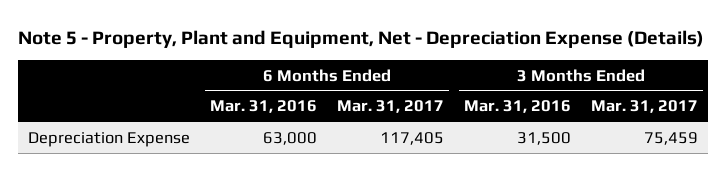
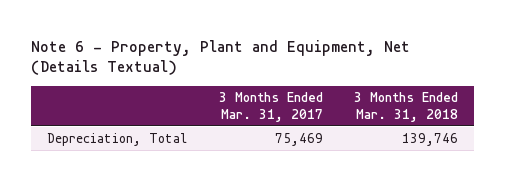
- Note 5 - Property, Plant and Equipment, Net - Depreciation Expense (Details)
+ Note 6 - Property, Plant and Equipment, Net (Details Textual)
- | 6 Months Ended Mar. 31, 2016 | 6 Months Ended Mar. 31, 2017 | 3 Months Ended Mar. 31, 2016 | 3 Months Ended Mar. 31, 2017
+ | 3 Months Ended Mar. 31, 2017 | 3 Months Ended Mar. 31, 2018
- Depreciation Expense | 63,000 | 117,405 | 31,500 | 75,459
+ Depreciation, Total | 75,469 | 139,746

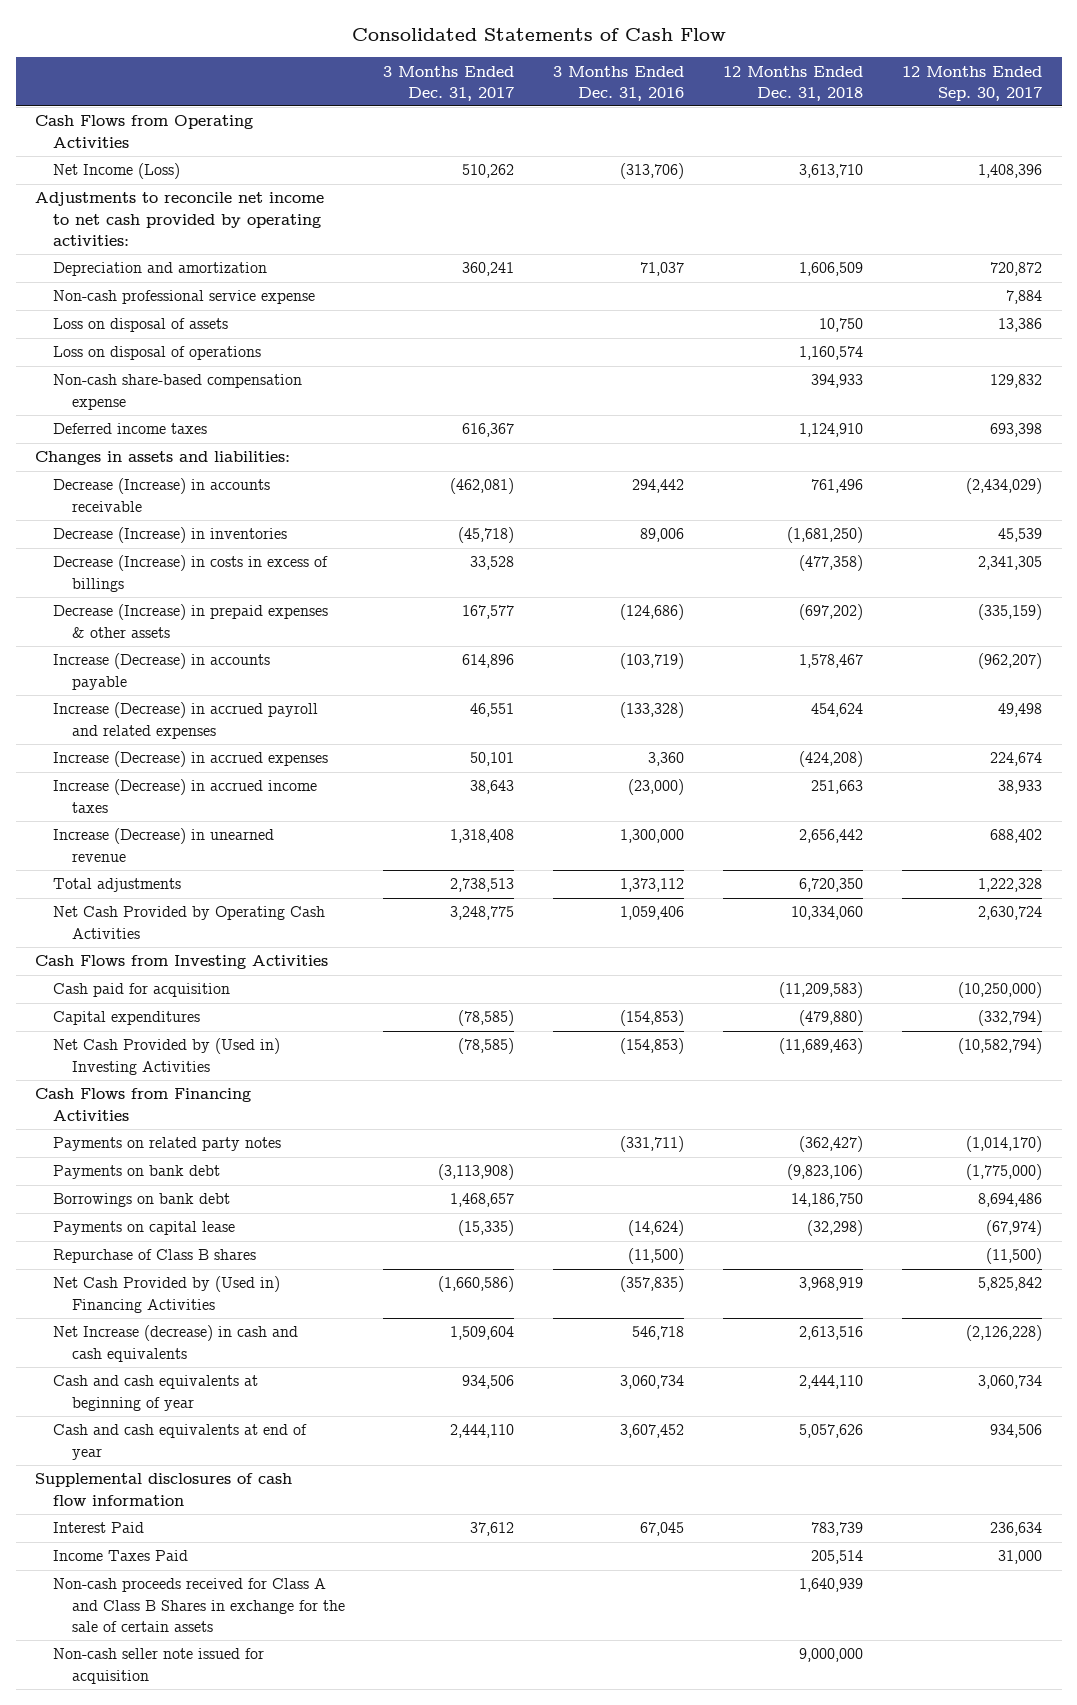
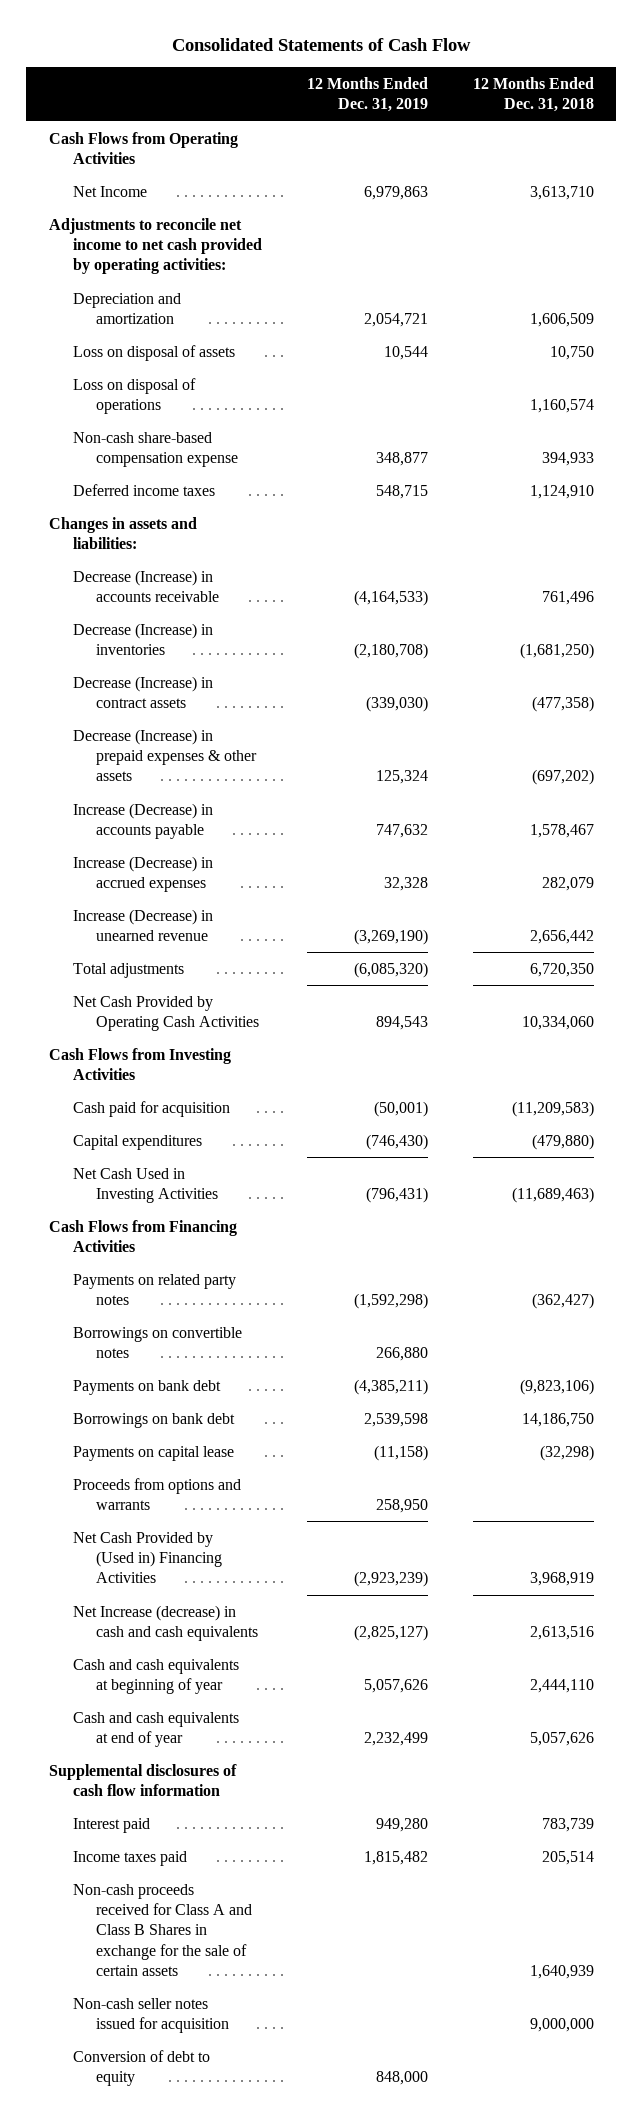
- | 3 Months Ended Dec. 31, 2017 | 3 Months Ended Dec. 31, 2016 | 12 Months Ended Dec. 31, 2018 | 12 Months Ended Sep. 30, 2017
+ | 12 Months Ended Dec. 31, 2019 | 12 Months Ended Dec. 31, 2018
- Net Income (Loss) | 510,262 | (313,706) | 3,613,710 | 1,408,396
+ Net Income | 6,979,863 | 3,613,710
- Non-cash professional service expense | | | | 7,884
- Decrease (Increase) in costs in excess of billings | 33,528 | | (477,358) | 2,341,305
+ Decrease (Increase) in contract assets | (339,030) | (477,358)
- Increase (Decrease) in accrued payroll and related expenses | 46,551 | (133,328) | 454,624 | 49,498
- Increase (Decrease) in accrued expenses | 50,101 | 3,360 | (424,208) | 224,674
- Increase (Decrease) in accrued income taxes | 38,643 | (23,000) | 251,663 | 38,933
+ Increase (Decrease) in accrued expenses | 32,328 | 282,079
- Net Cash Provided by (Used in) Investing Activities | (78,585) | (154,853) | (11,689,463) | (10,582,794)
+ Net Cash Used in Investing Activities | (796,431) | (11,689,463)
+ Borrowings on convertible notes | 266,880 |
- Repurchase of Class B shares | | (11,500) | | (11,500)
+ Proceeds from options and warrants | 258,950 |
- Interest Paid | 37,612 | 67,045 | 783,739 | 236,634
- Income Taxes Paid | | | 205,514 | 31,000
+ Interest paid | 949,280 | 783,739
+ Income taxes paid | 1,815,482 | 205,514
- Non-cash seller note issued for acquisition | | | 9,000,000 |
+ Non-cash seller notes issued for acquisition | | 9,000,000
+ Conversion of debt to equity | 848,000 |

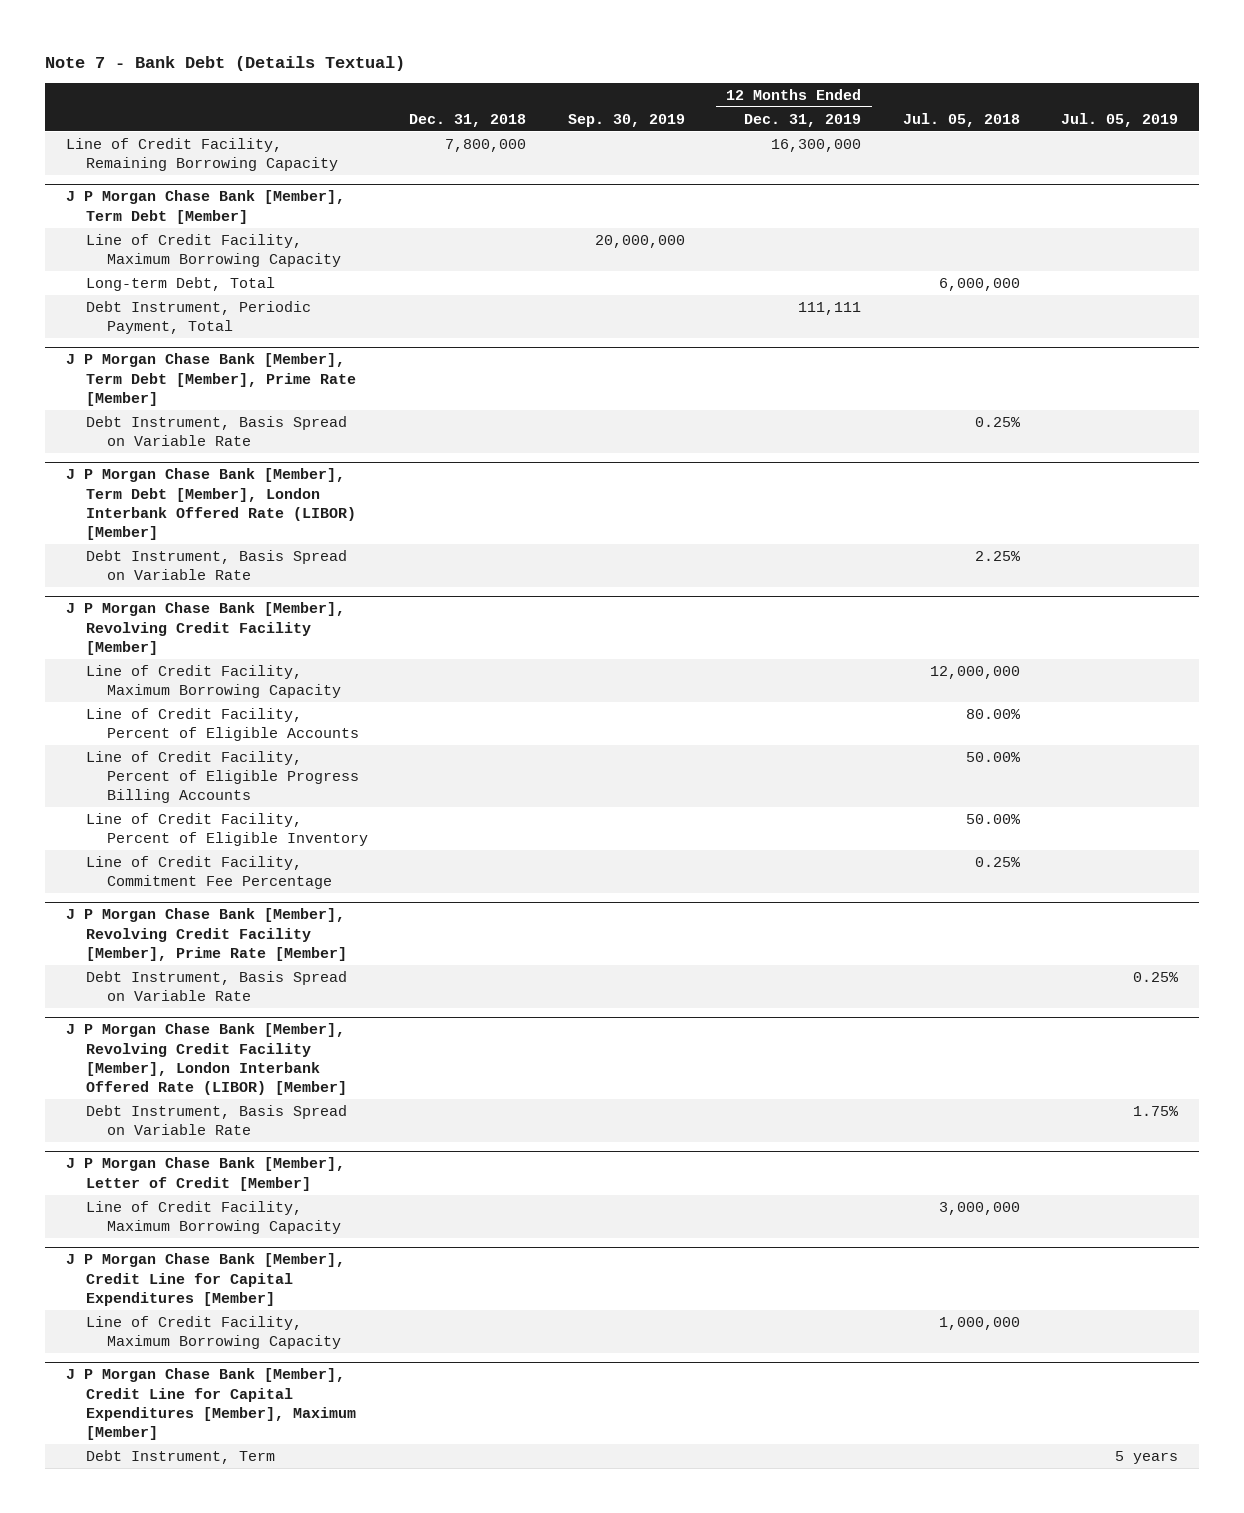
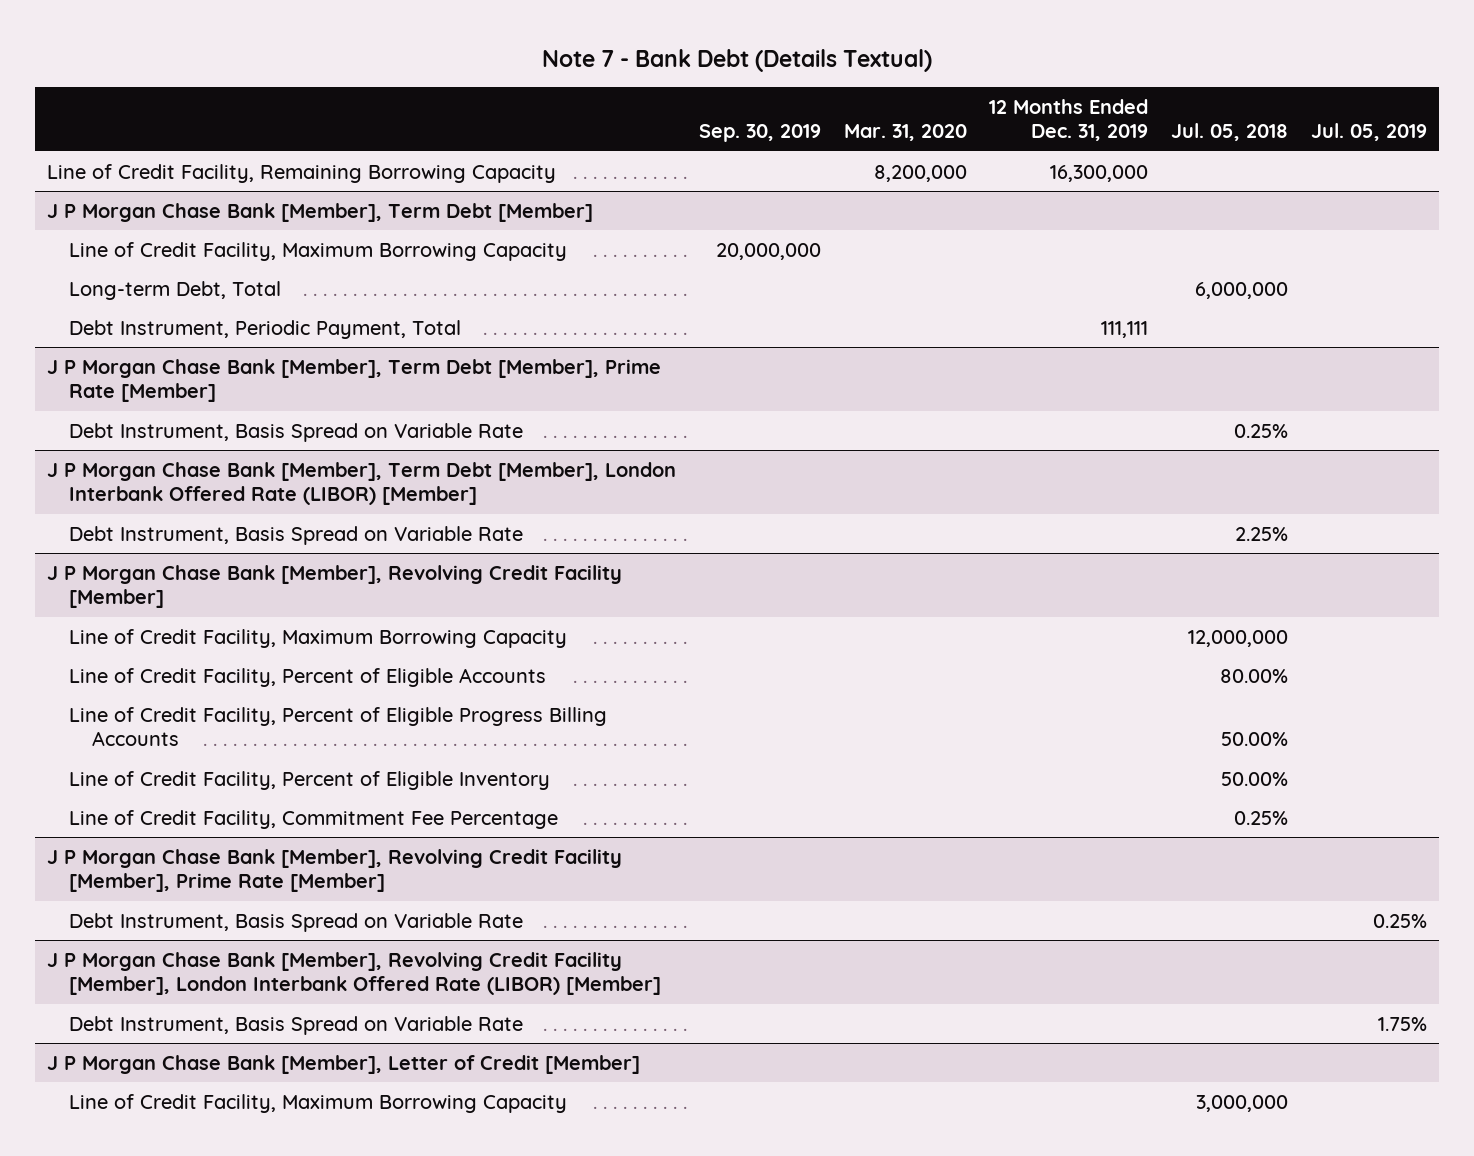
- | Dec. 31, 2018 | Sep. 30, 2019 | 12 Months Ended Dec. 31, 2019 | Jul. 05, 2018 | Jul. 05, 2019
+ | Sep. 30, 2019 | Mar. 31, 2020 | 12 Months Ended Dec. 31, 2019 | Jul. 05, 2018 | Jul. 05, 2019
- J P Morgan Chase Bank [Member], Credit Line for Capital Expenditures [Member]
- Line of Credit Facility, Maximum Borrowing Capacity | | | | 1,000,000 |
- J P Morgan Chase Bank [Member], Credit Line for Capital Expenditures [Member], Maximum [Member]
- Debt Instrument, Term | | | | | 5 years

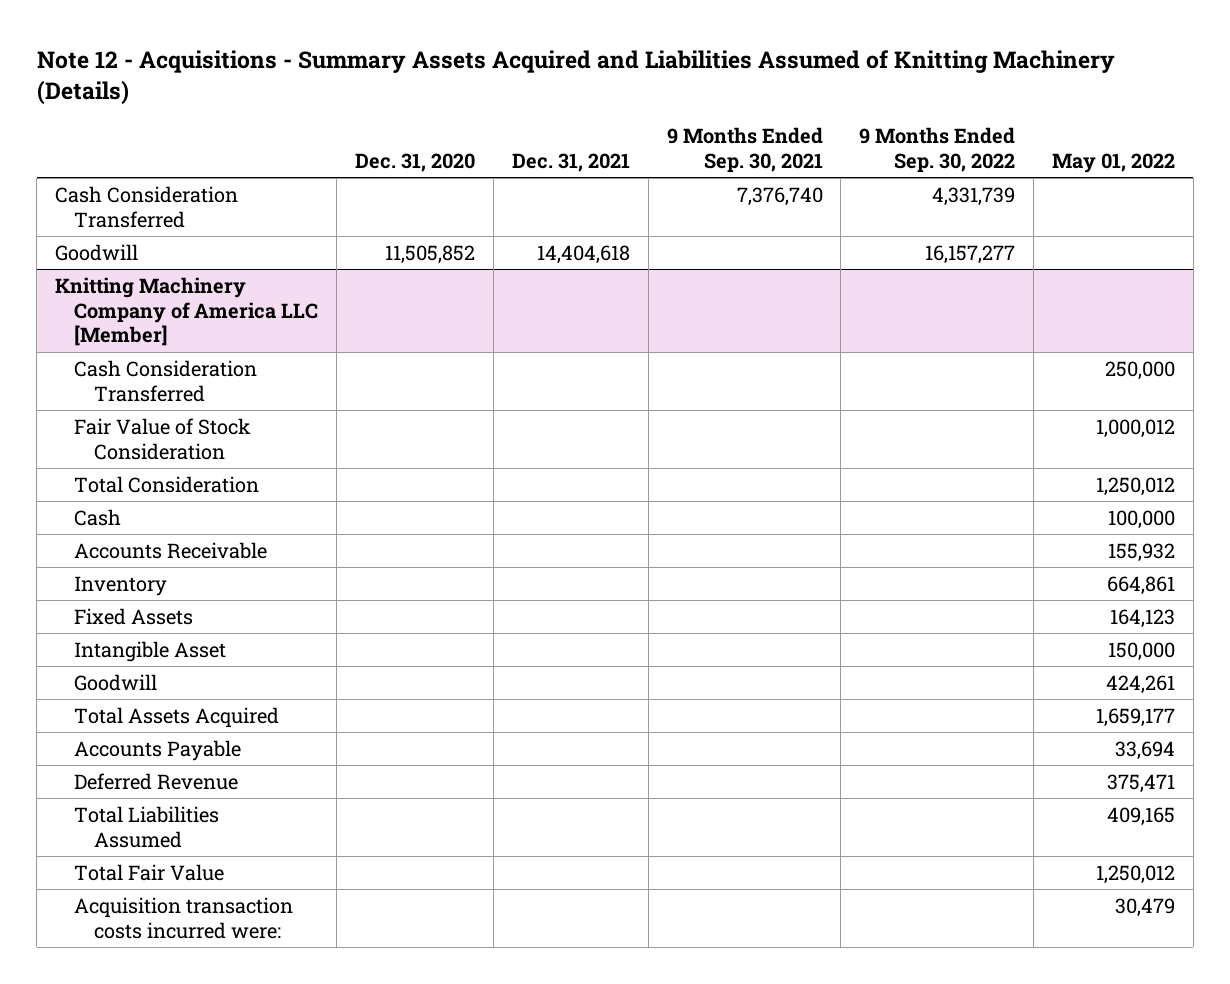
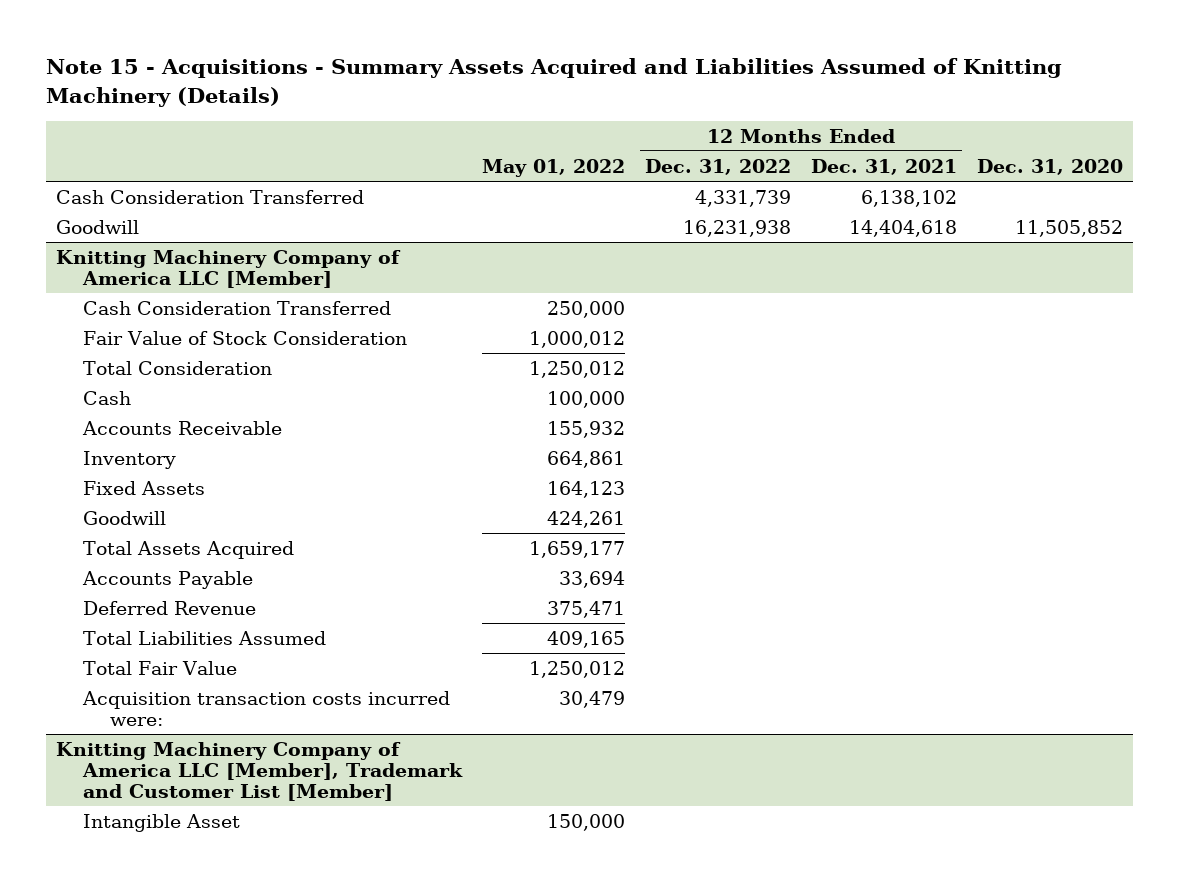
- Note 12 - Acquisitions - Summary Assets Acquired and Liabilities Assumed of Knitting Machinery (Details)
+ Note 15 - Acquisitions - Summary Assets Acquired and Liabilities Assumed of Knitting Machinery (Details)
- | Dec. 31, 2020 | Dec. 31, 2021 | 9 Months Ended Sep. 30, 2021 | 9 Months Ended Sep. 30, 2022 | May 01, 2022
+ | May 01, 2022 | 12 Months Ended Dec. 31, 2022 | 12 Months Ended Dec. 31, 2021 | Dec. 31, 2020
@ Knitting Machinery Company of America LLC [Member]
- Intangible Asset | | | | | 150,000
+ Knitting Machinery Company of America LLC [Member], Trademark and Customer List [Member]
+ Intangible Asset | 150,000 | | |

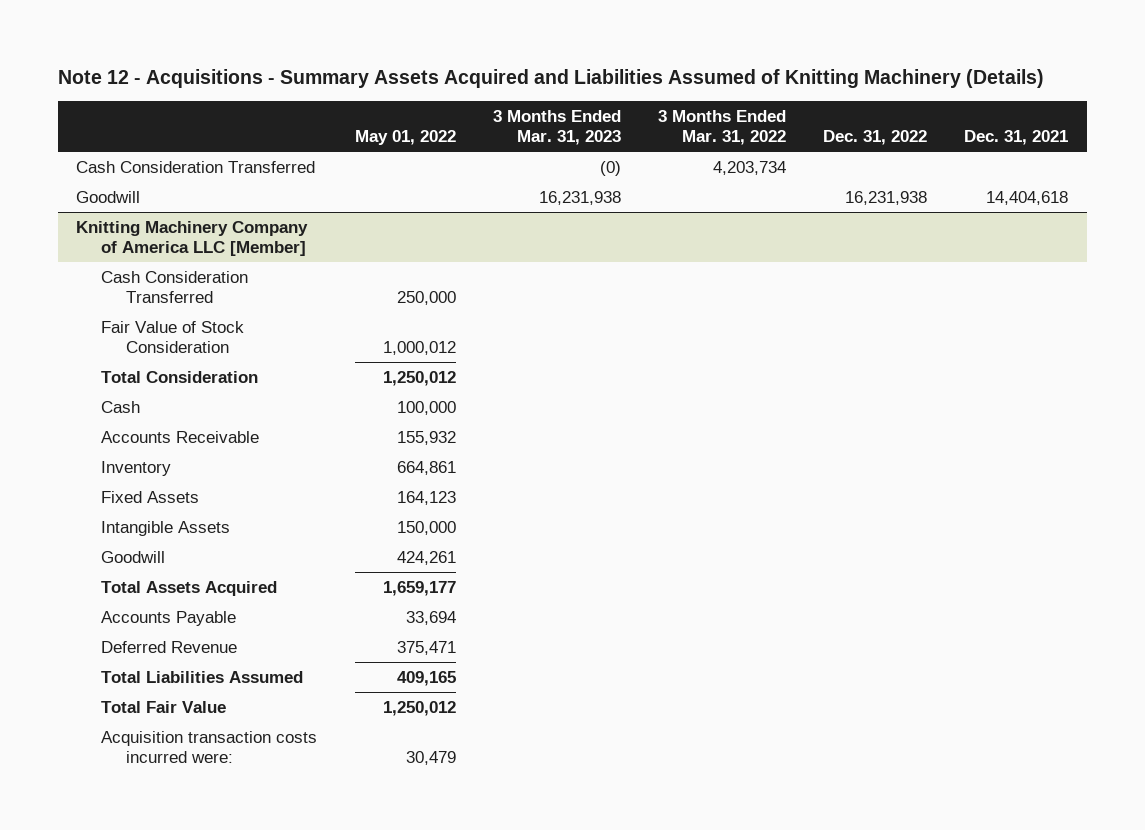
- Note 15 - Acquisitions - Summary Assets Acquired and Liabilities Assumed of Knitting Machinery (Details)
+ Note 12 - Acquisitions - Summary Assets Acquired and Liabilities Assumed of Knitting Machinery (Details)
- | May 01, 2022 | 12 Months Ended Dec. 31, 2022 | 12 Months Ended Dec. 31, 2021 | Dec. 31, 2020
+ | May 01, 2022 | 3 Months Ended Mar. 31, 2023 | 3 Months Ended Mar. 31, 2022 | Dec. 31, 2022 | Dec. 31, 2021
@ Knitting Machinery Company of America LLC [Member]
+ Intangible Assets | 150,000 | | | |
- Knitting Machinery Company of America LLC [Member], Trademark and Customer List [Member]
- Intangible Asset | 150,000 | | |

